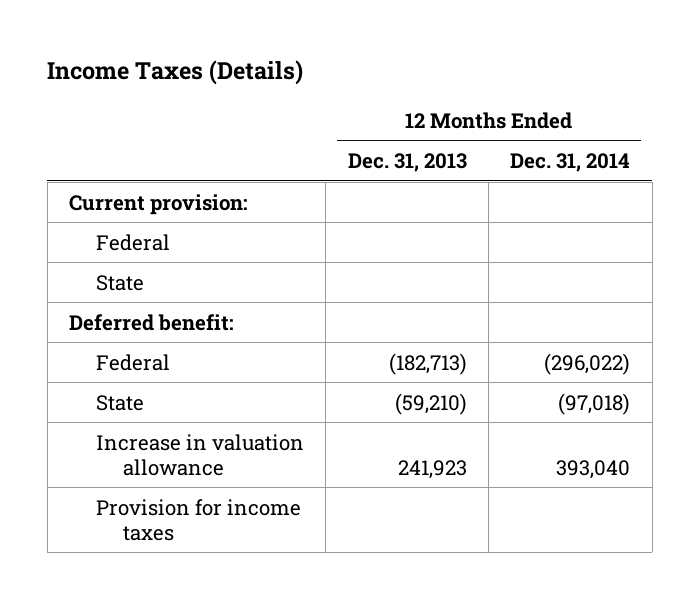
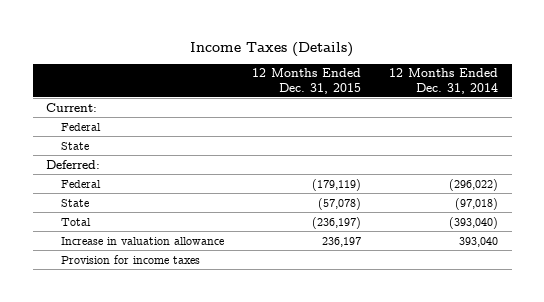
- | 12 Months Ended Dec. 31, 2013 | 12 Months Ended Dec. 31, 2014
+ | 12 Months Ended Dec. 31, 2015 | 12 Months Ended Dec. 31, 2014
- Current provision:
+ Current:
- Deferred benefit:
+ Deferred:
+ Total | (236,197) | (393,040)

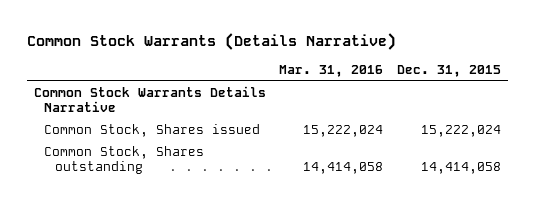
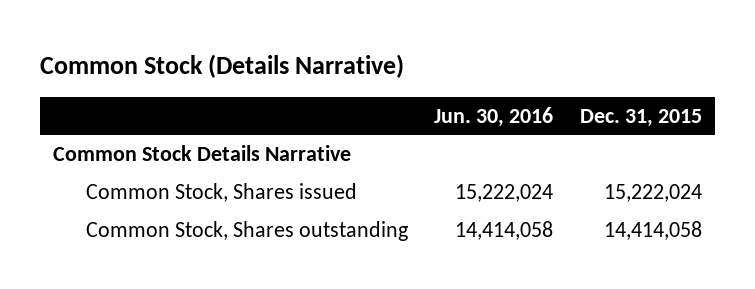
- Common Stock Warrants (Details Narrative)
+ Common Stock (Details Narrative)
- | Mar. 31, 2016 | Dec. 31, 2015
+ | Jun. 30, 2016 | Dec. 31, 2015
- Common Stock Warrants Details Narrative
+ Common Stock Details Narrative

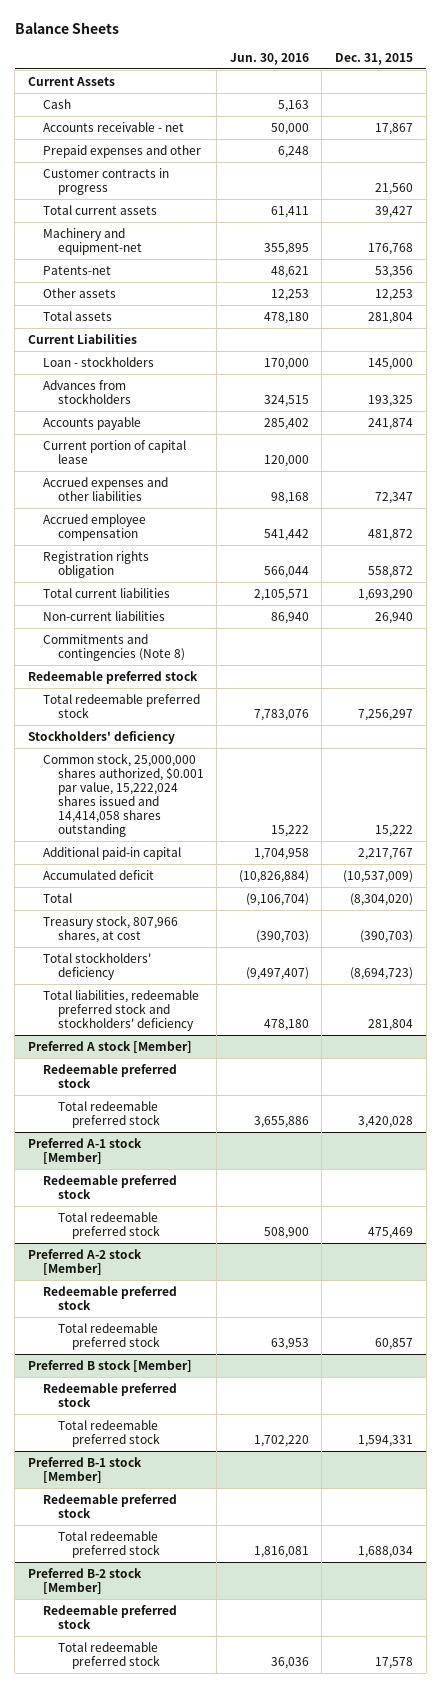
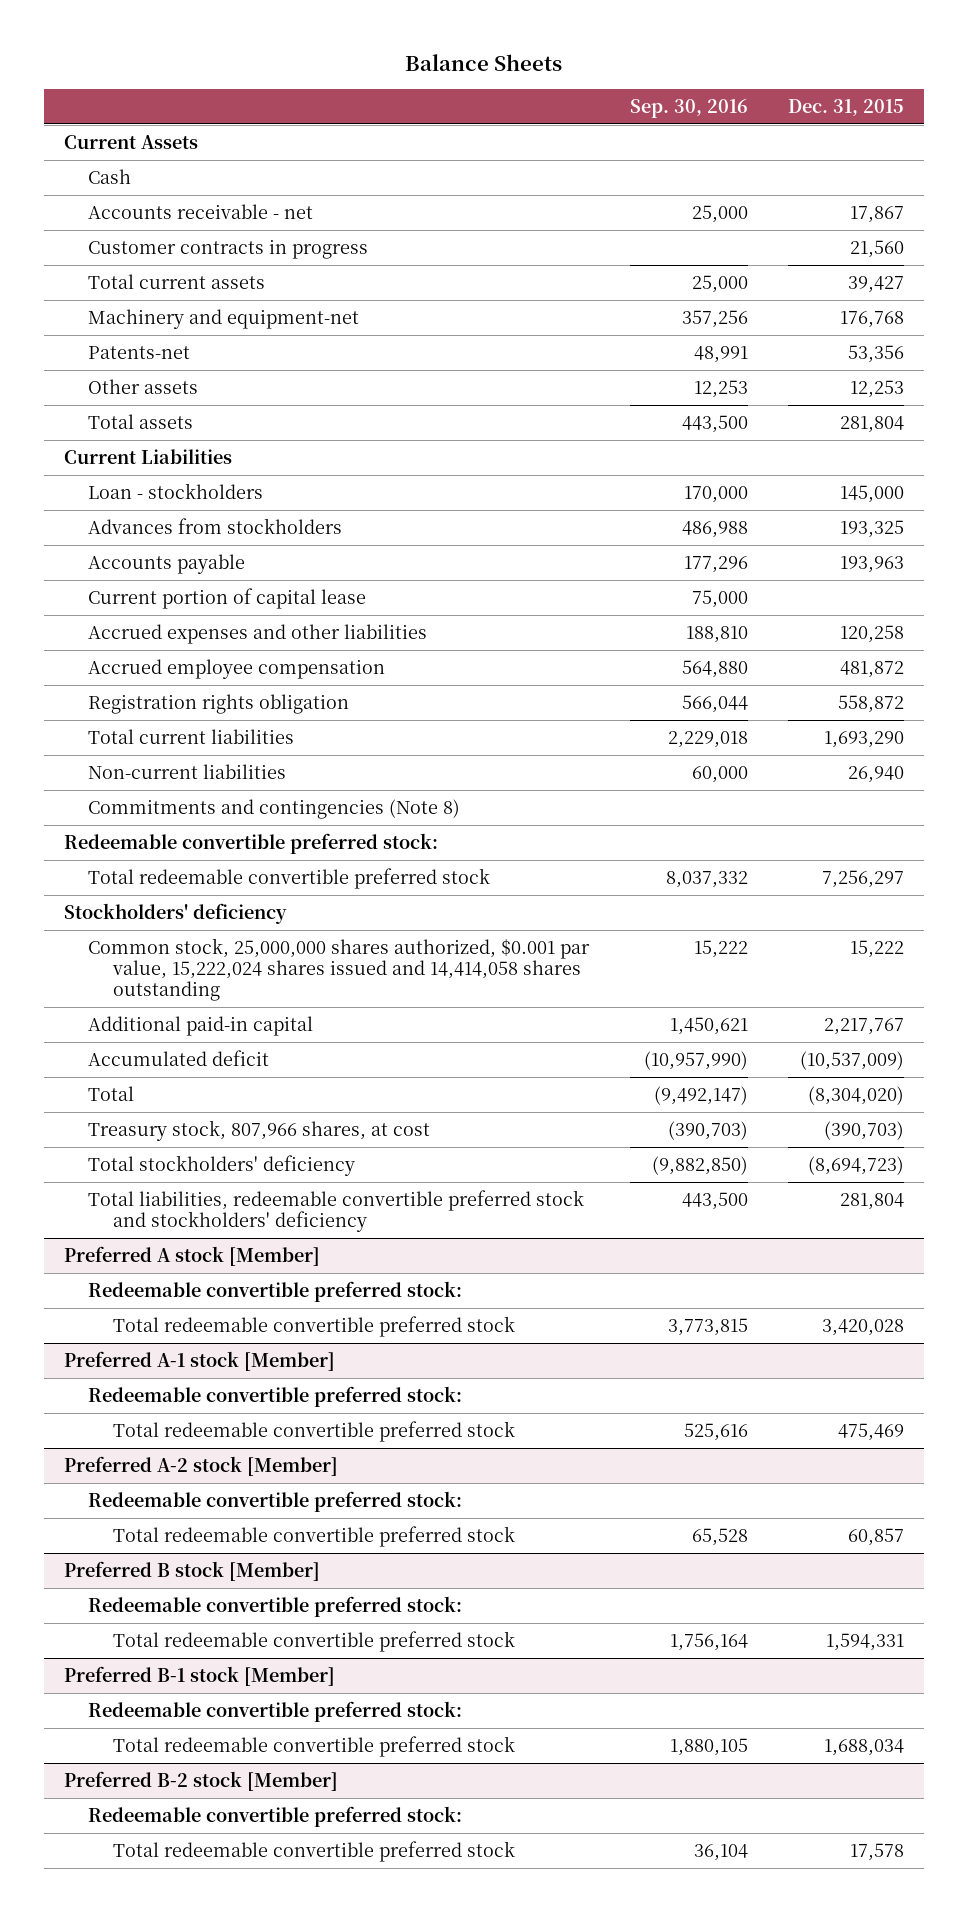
- | Jun. 30, 2016 | Dec. 31, 2015
+ | Sep. 30, 2016 | Dec. 31, 2015
- Prepaid expenses and other | 6,248 |
- Accounts payable | 285,402 | 241,874
+ Accounts payable | 177,296 | 193,963
- Accrued expenses and other liabilities | 98,168 | 72,347
+ Accrued expenses and other liabilities | 188,810 | 120,258
- Redeemable preferred stock
- Total redeemable preferred stock | 7,783,076 | 7,256,297
+ Redeemable convertible preferred stock:
+ Total redeemable convertible preferred stock | 8,037,332 | 7,256,297
- Total liabilities, redeemable preferred stock and stockholders' deficiency | 478,180 | 281,804
+ Total liabilities, redeemable convertible preferred stock and stockholders' deficiency | 443,500 | 281,804
@ Preferred A stock [Member]
- Redeemable preferred stock
- Total redeemable preferred stock | 3,655,886 | 3,420,028
+ Redeemable convertible preferred stock:
+ Total redeemable convertible preferred stock | 3,773,815 | 3,420,028
@ Preferred A-1 stock [Member]
- Redeemable preferred stock
- Total redeemable preferred stock | 508,900 | 475,469
+ Redeemable convertible preferred stock:
+ Total redeemable convertible preferred stock | 525,616 | 475,469
@ Preferred A-2 stock [Member]
- Redeemable preferred stock
- Total redeemable preferred stock | 63,953 | 60,857
+ Redeemable convertible preferred stock:
+ Total redeemable convertible preferred stock | 65,528 | 60,857
@ Preferred B stock [Member]
- Redeemable preferred stock
- Total redeemable preferred stock | 1,702,220 | 1,594,331
+ Redeemable convertible preferred stock:
+ Total redeemable convertible preferred stock | 1,756,164 | 1,594,331
@ Preferred B-1 stock [Member]
- Redeemable preferred stock
- Total redeemable preferred stock | 1,816,081 | 1,688,034
+ Redeemable convertible preferred stock:
+ Total redeemable convertible preferred stock | 1,880,105 | 1,688,034
@ Preferred B-2 stock [Member]
- Redeemable preferred stock
- Total redeemable preferred stock | 36,036 | 17,578
+ Redeemable convertible preferred stock:
+ Total redeemable convertible preferred stock | 36,104 | 17,578

